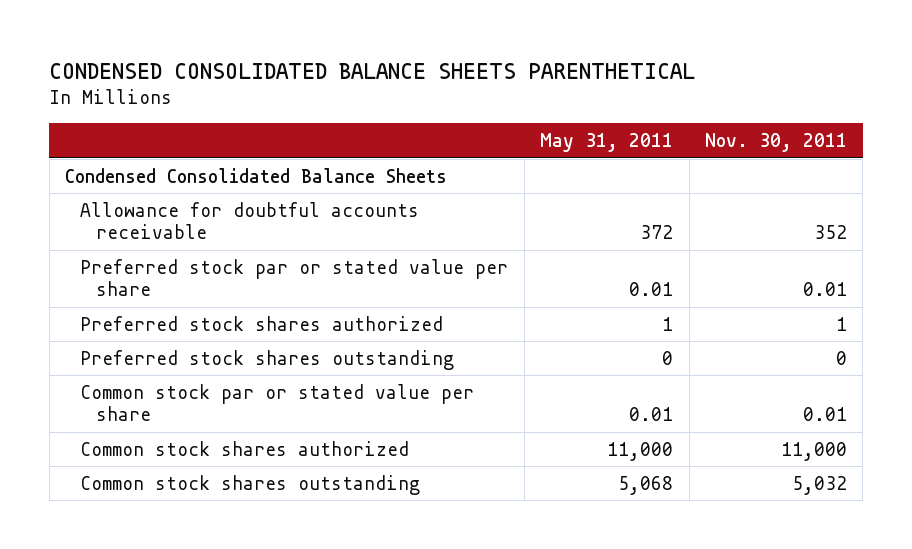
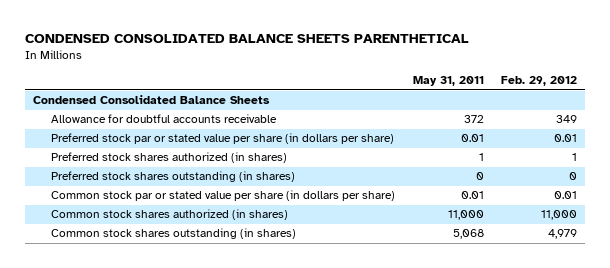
- | May 31, 2011 | Nov. 30, 2011
+ | May 31, 2011 | Feb. 29, 2012
- Preferred stock par or stated value per share | 0.01 | 0.01
- Preferred stock shares authorized | 1 | 1
- Preferred stock shares outstanding | 0 | 0
- Common stock par or stated value per share | 0.01 | 0.01
- Common stock shares authorized | 11,000 | 11,000
- Common stock shares outstanding | 5,068 | 5,032
+ Preferred stock par or stated value per share (in dollars per share) | 0.01 | 0.01
+ Preferred stock shares authorized (in shares) | 1 | 1
+ Preferred stock shares outstanding (in shares) | 0 | 0
+ Common stock par or stated value per share (in dollars per share) | 0.01 | 0.01
+ Common stock shares authorized (in shares) | 11,000 | 11,000
+ Common stock shares outstanding (in shares) | 5,068 | 4,979

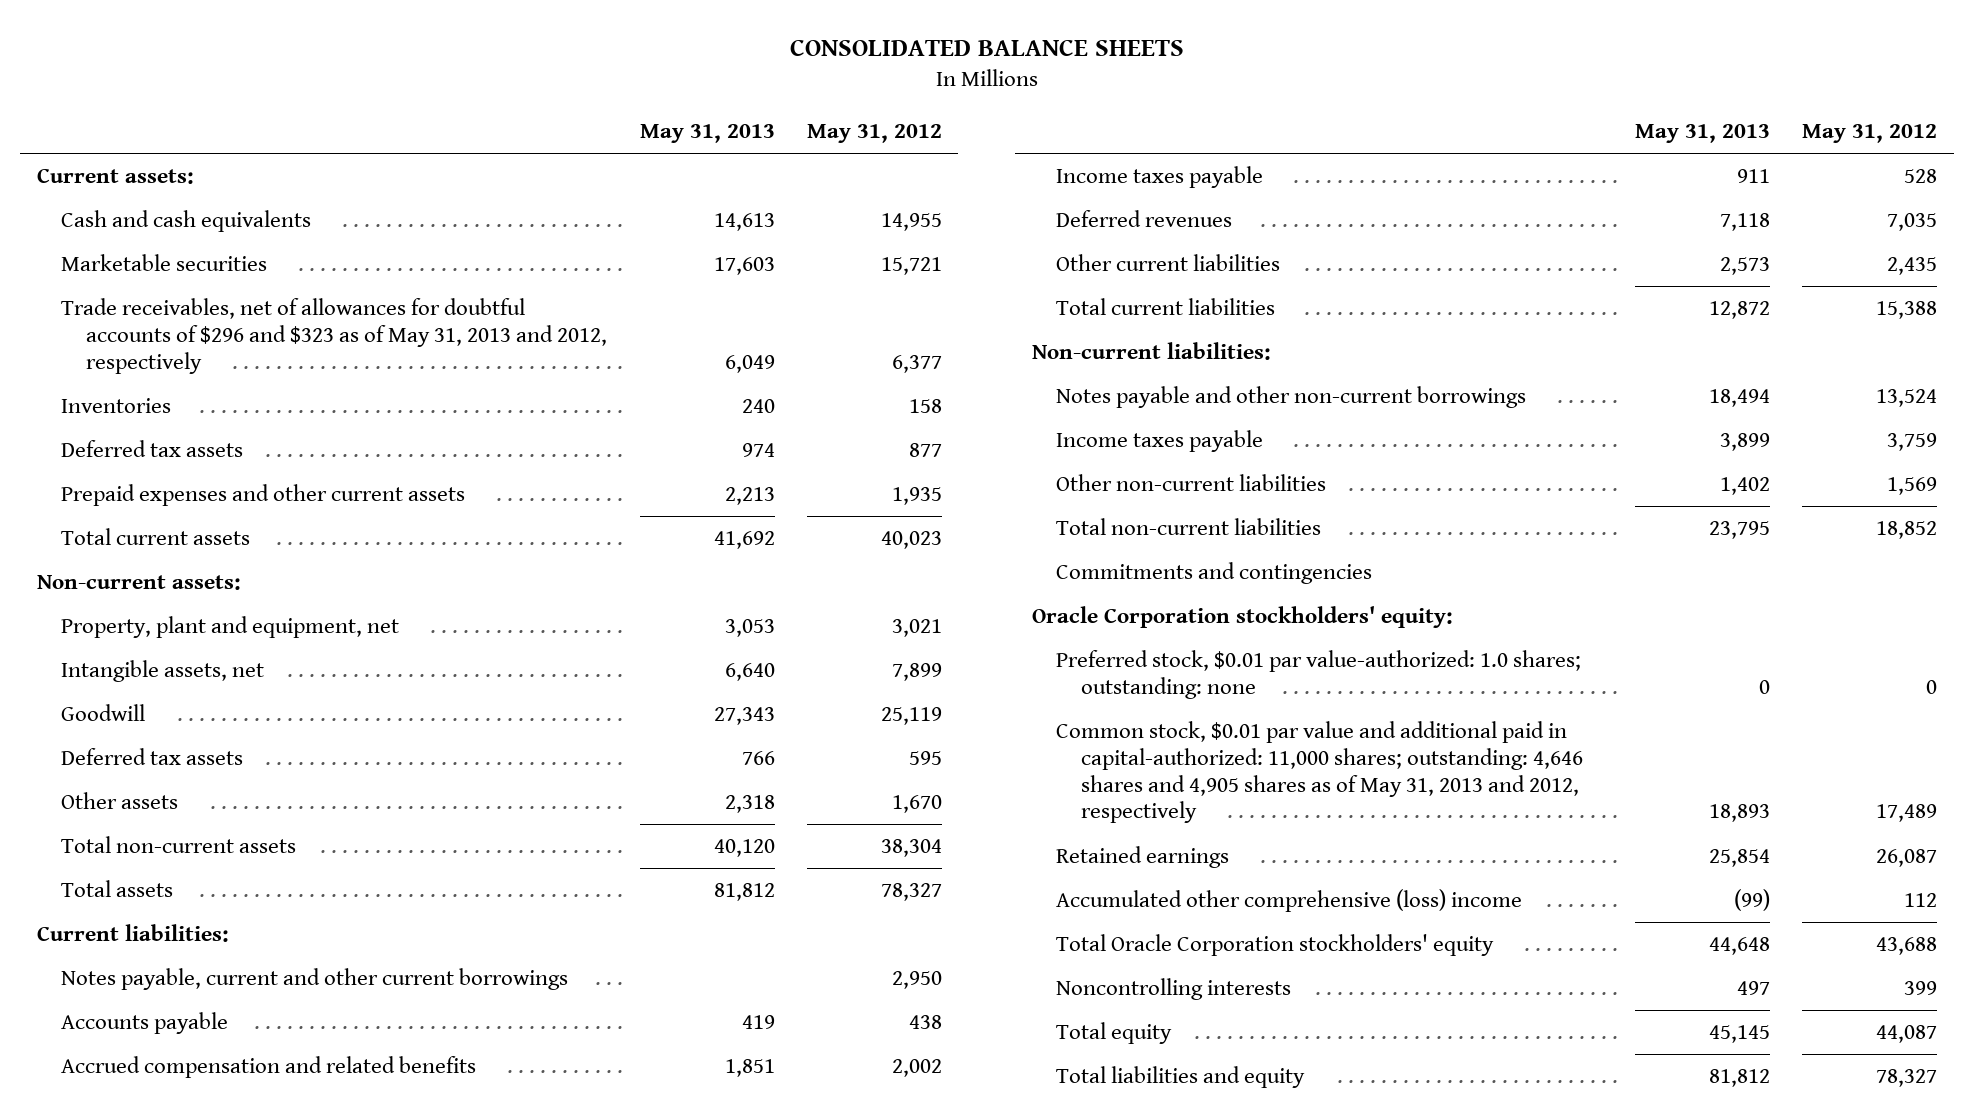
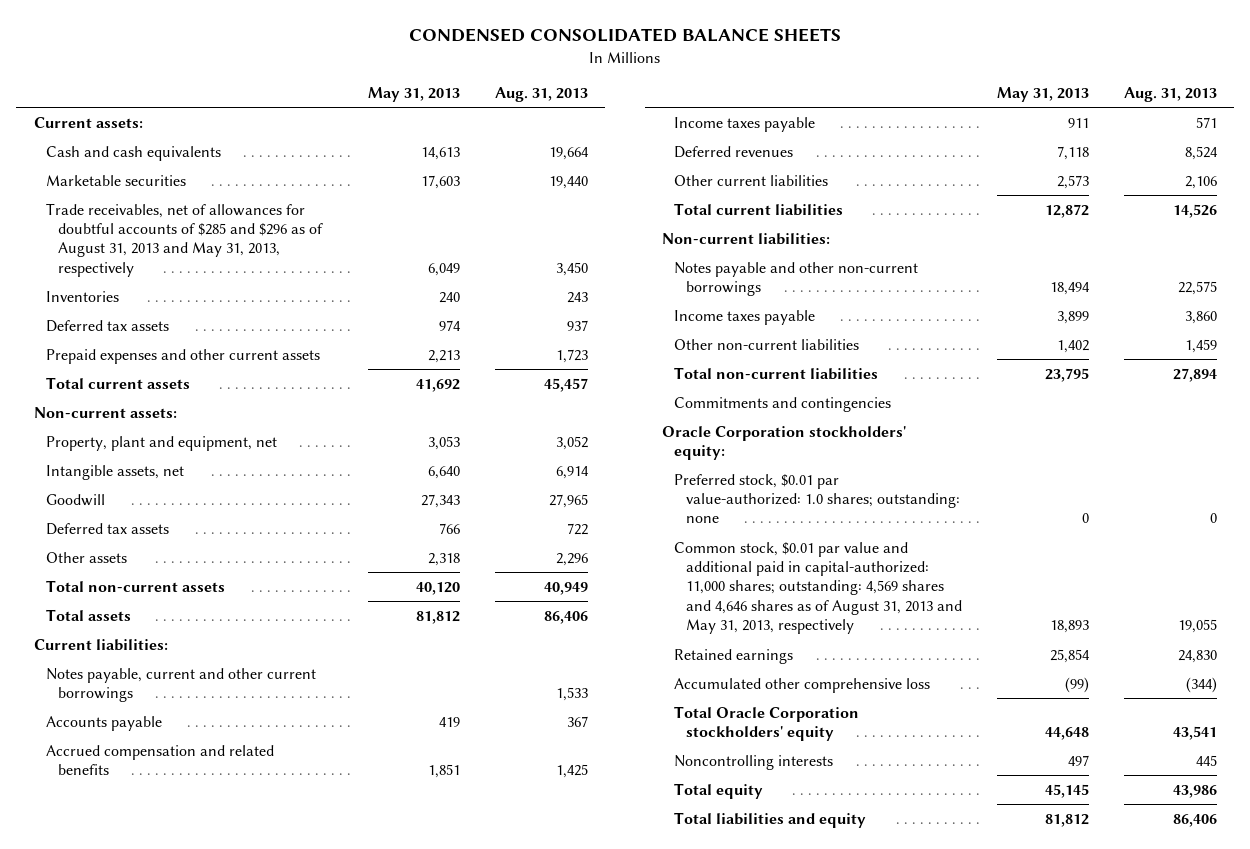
- CONSOLIDATED BALANCE SHEETS
+ CONDENSED CONSOLIDATED BALANCE SHEETS
- | May 31, 2013 | May 31, 2012
+ | May 31, 2013 | Aug. 31, 2013
- Trade receivables, net of allowances for doubtful accounts of $296 and $323 as of May 31, 2013 and 2012, respectively | 6,049 | 6,377
+ Trade receivables, net of allowances for doubtful accounts of $285 and $296 as of August 31, 2013 and May 31, 2013, respectively | 6,049 | 3,450
- Common stock, $0.01 par value and additional paid in capital-authorized: 11,000 shares; outstanding: 4,646 shares and 4,905 shares as of May 31, 2013 and 2012, respectively | 18,893 | 17,489
+ Common stock, $0.01 par value and additional paid in capital-authorized: 11,000 shares; outstanding: 4,569 shares and 4,646 shares as of August 31, 2013 and May 31, 2013, respectively | 18,893 | 19,055
- Accumulated other comprehensive (loss) income | (99) | 112
+ Accumulated other comprehensive loss | (99) | (344)

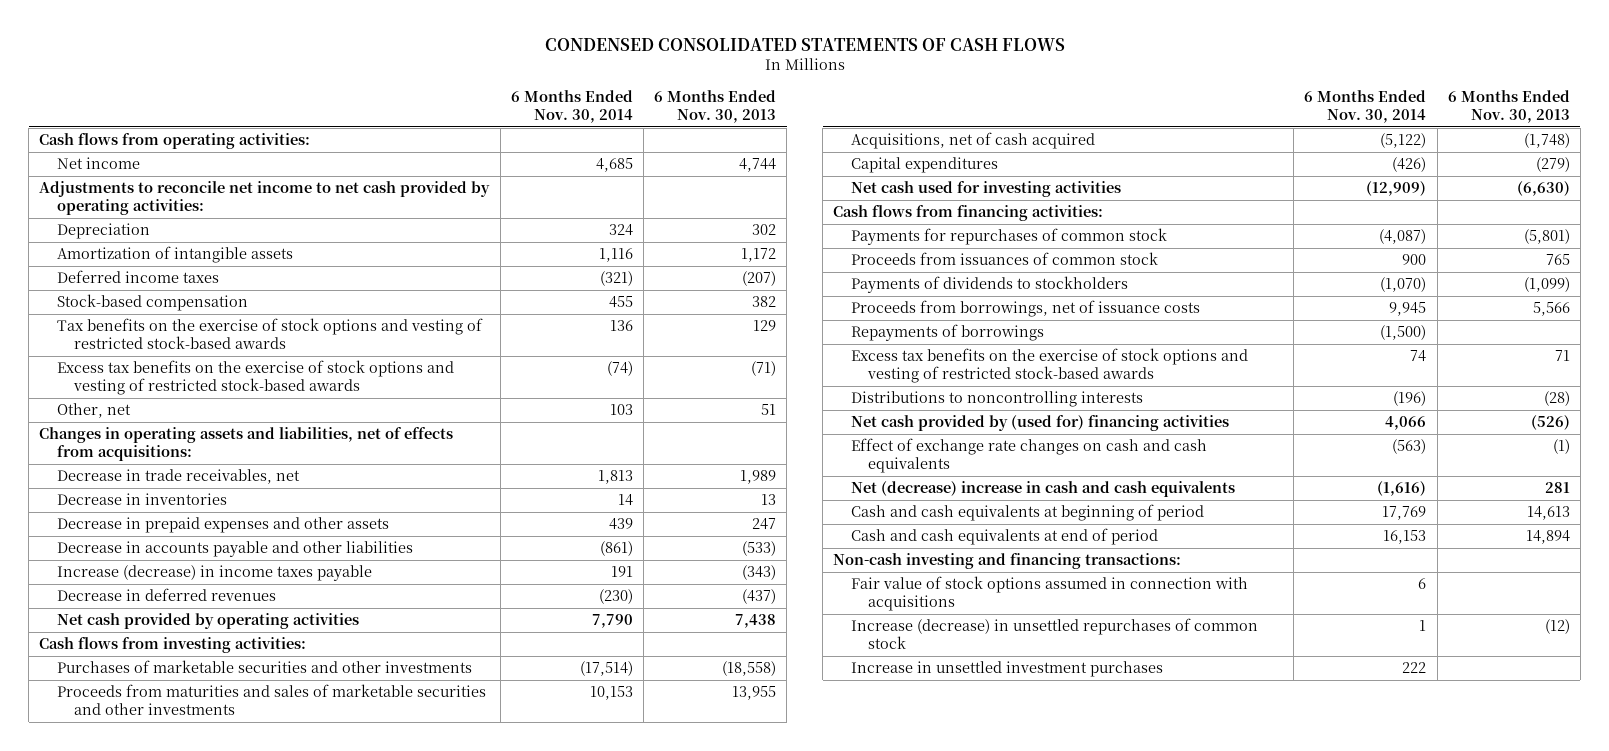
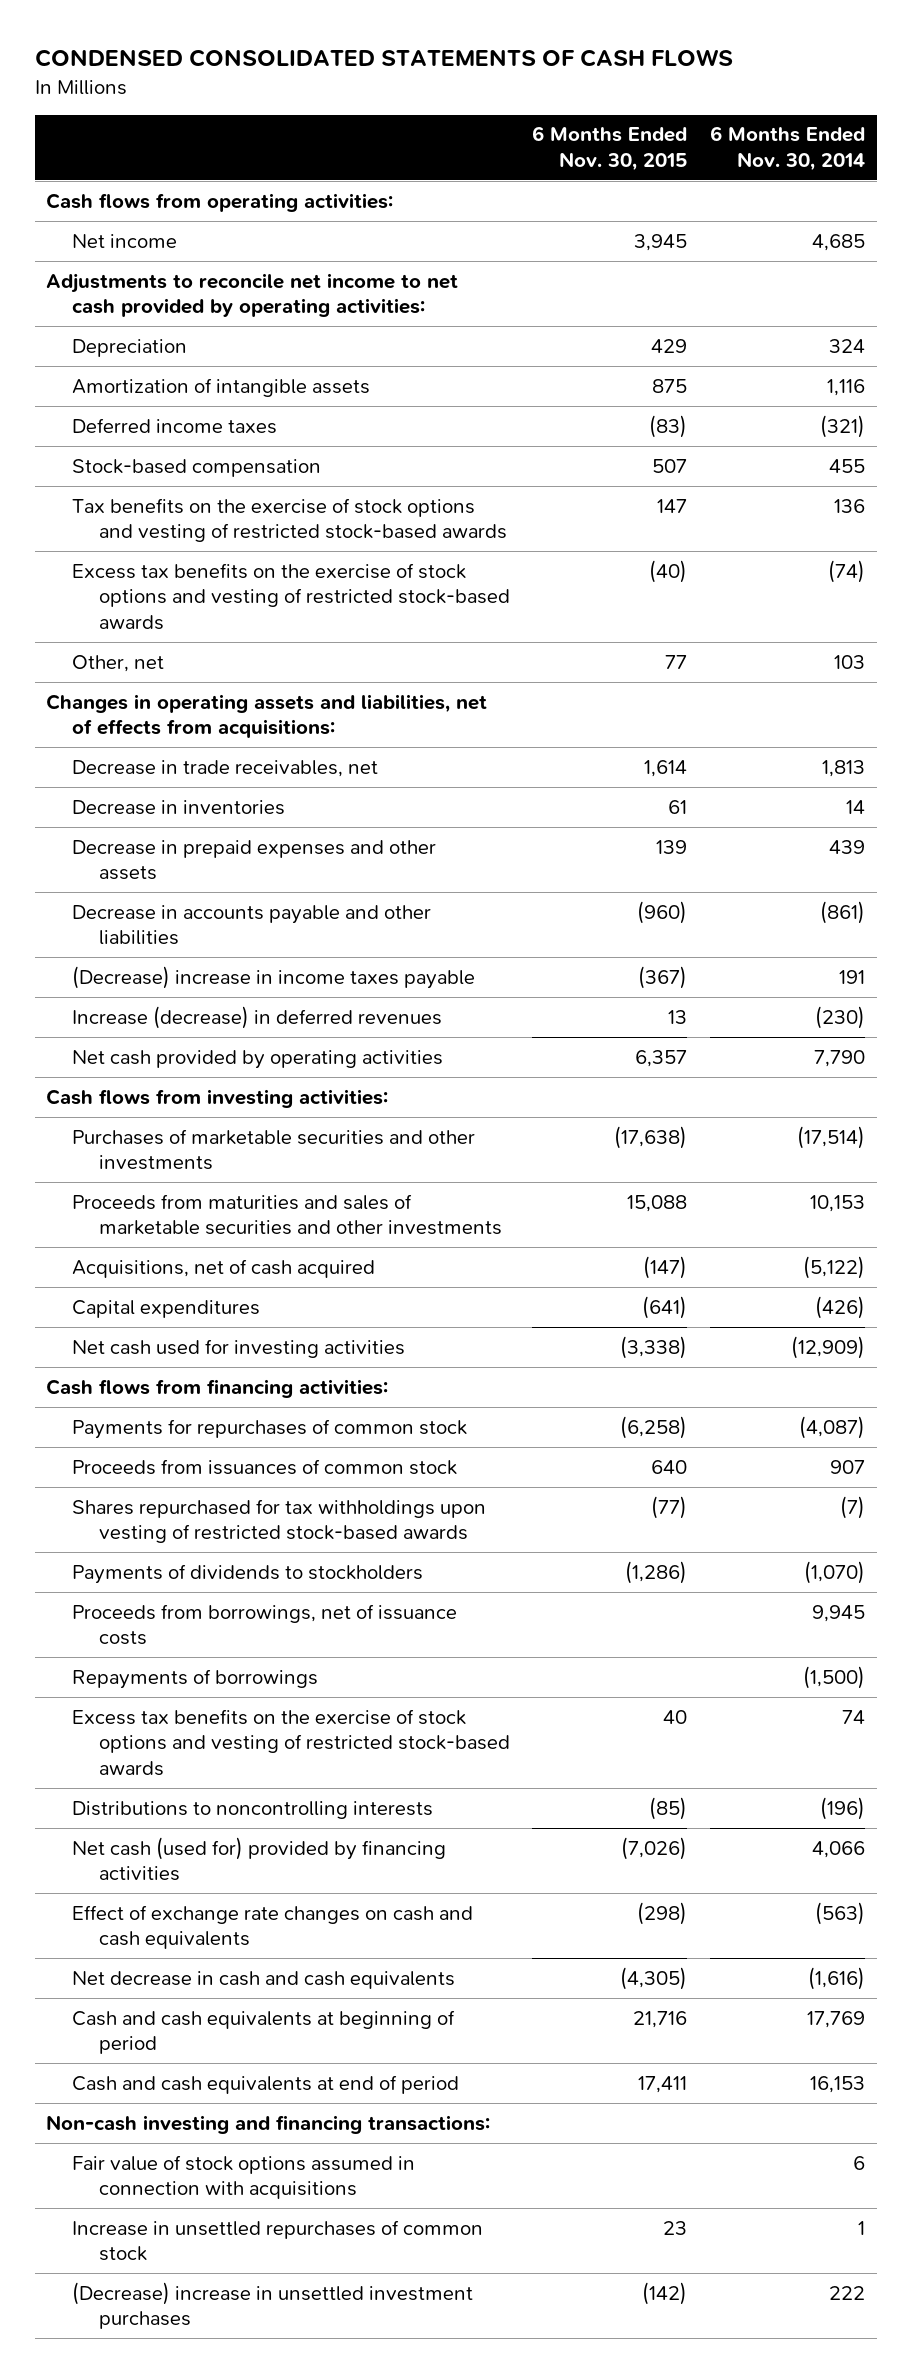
- | 6 Months Ended Nov. 30, 2014 | 6 Months Ended Nov. 30, 2013
+ | 6 Months Ended Nov. 30, 2015 | 6 Months Ended Nov. 30, 2014
- Increase (decrease) in income taxes payable | 191 | (343)
- Decrease in deferred revenues | (230) | (437)
+ (Decrease) increase in income taxes payable | (367) | 191
+ Increase (decrease) in deferred revenues | 13 | (230)
- Proceeds from issuances of common stock | 900 | 765
+ Proceeds from issuances of common stock | 640 | 907
+ Shares repurchased for tax withholdings upon vesting of restricted stock-based awards | (77) | (7)
- Net cash provided by (used for) financing activities | 4,066 | (526)
+ Net cash (used for) provided by financing activities | (7,026) | 4,066
- Net (decrease) increase in cash and cash equivalents | (1,616) | 281
+ Net decrease in cash and cash equivalents | (4,305) | (1,616)
- Increase (decrease) in unsettled repurchases of common stock | 1 | (12)
- Increase in unsettled investment purchases | 222 |
+ Increase in unsettled repurchases of common stock | 23 | 1
+ (Decrease) increase in unsettled investment purchases | (142) | 222

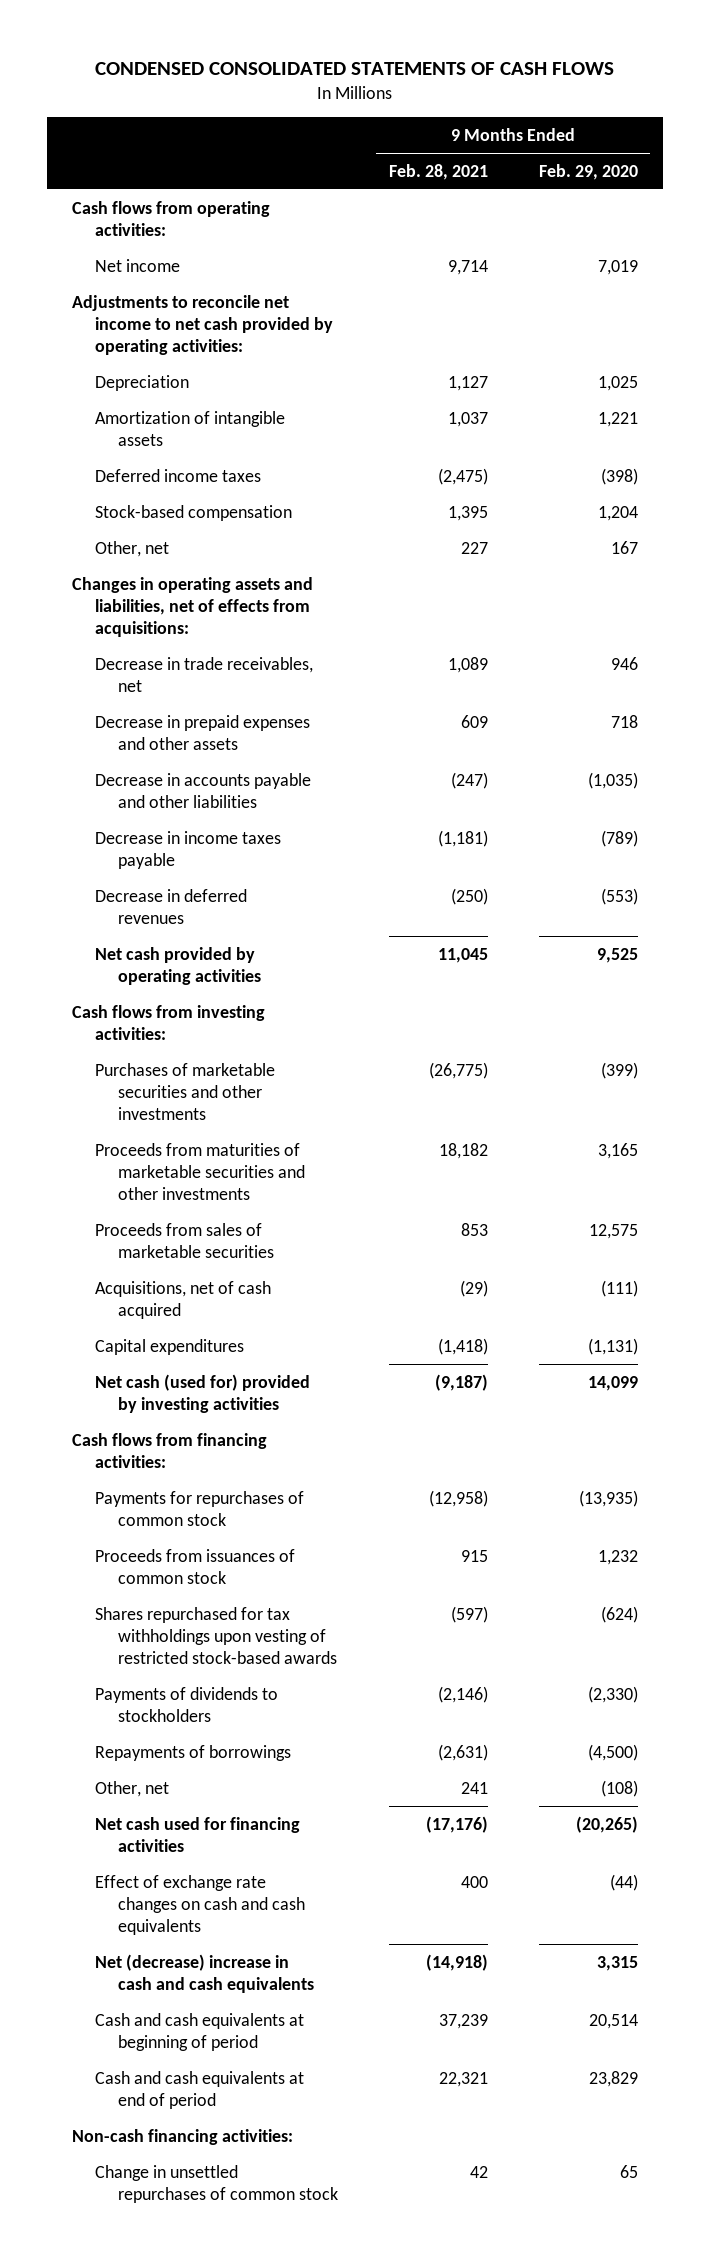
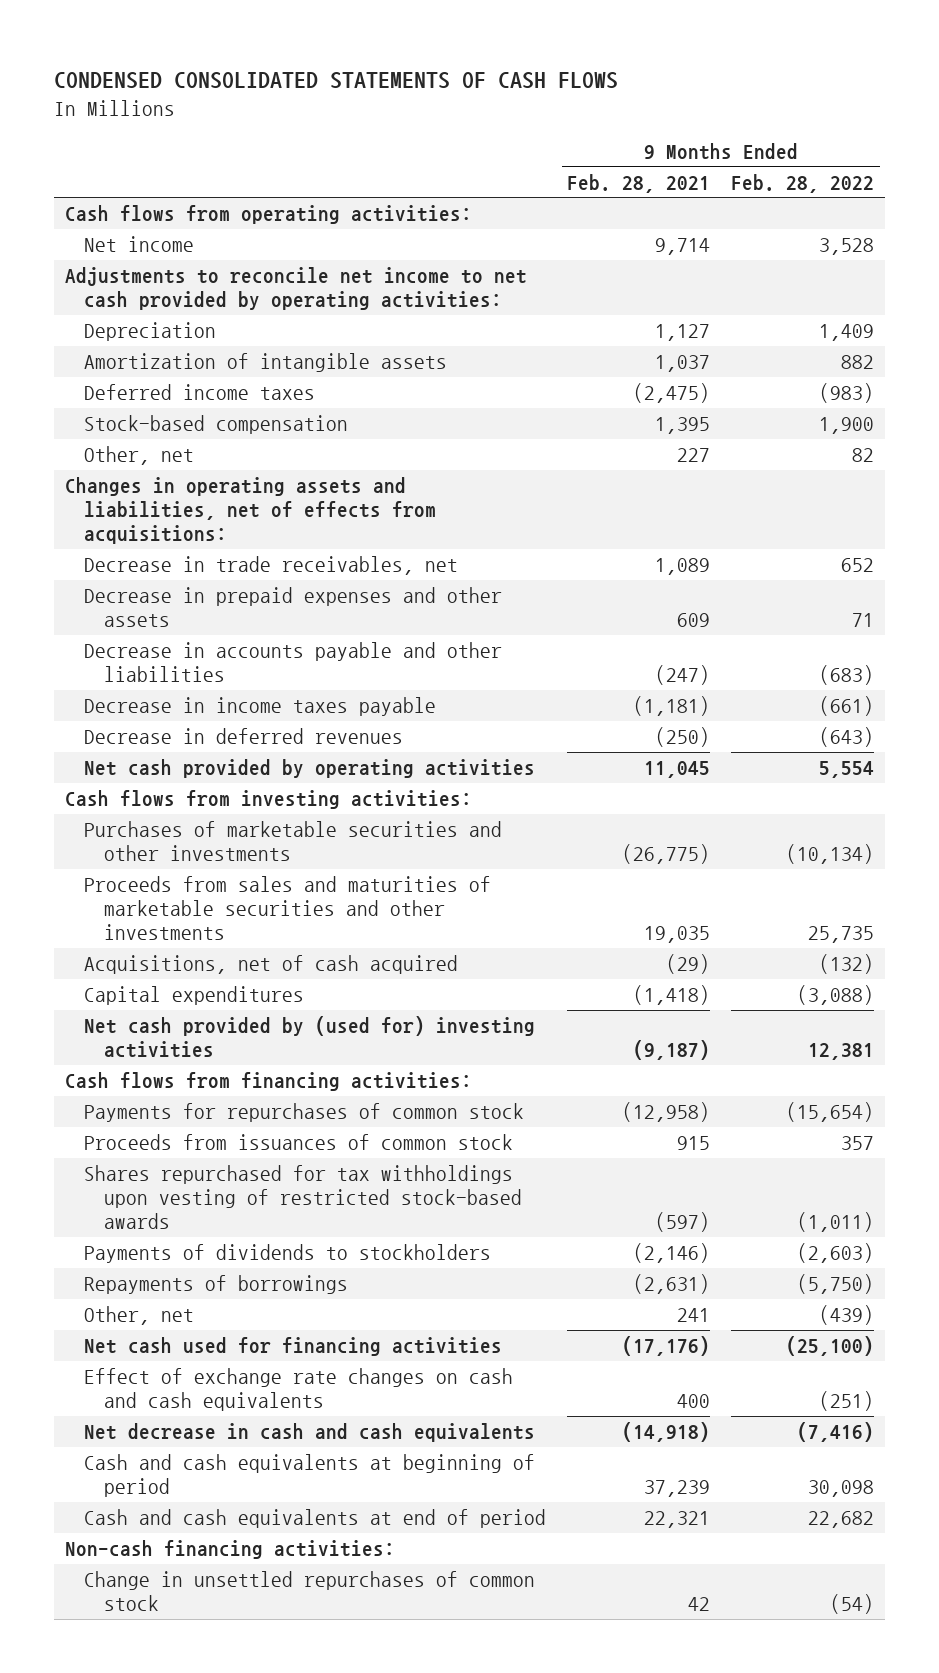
- | 9 Months Ended Feb. 28, 2021 | 9 Months Ended Feb. 29, 2020
+ | 9 Months Ended Feb. 28, 2021 | 9 Months Ended Feb. 28, 2022
- Proceeds from maturities of marketable securities and other investments | 18,182 | 3,165
- Proceeds from sales of marketable securities | 853 | 12,575
+ Proceeds from sales and maturities of marketable securities and other investments | 19,035 | 25,735
- Net cash (used for) provided by investing activities | (9,187) | 14,099
+ Net cash provided by (used for) investing activities | (9,187) | 12,381
- Net (decrease) increase in cash and cash equivalents | (14,918) | 3,315
+ Net decrease in cash and cash equivalents | (14,918) | (7,416)

